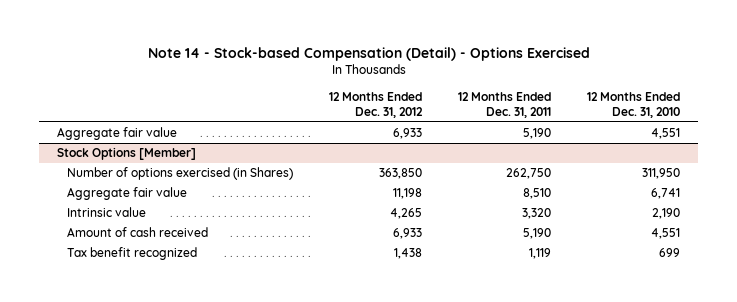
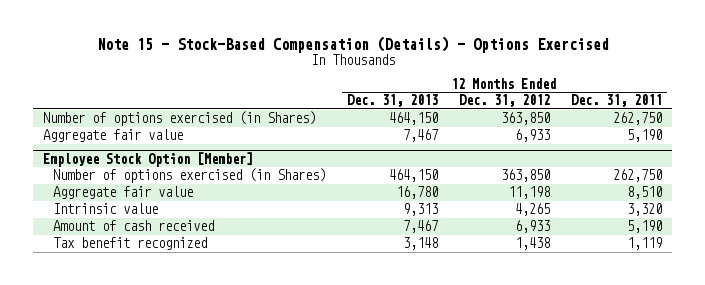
- Note 14 - Stock-based Compensation (Detail) - Options Exercised
+ Note 15 - Stock-Based Compensation (Details) - Options Exercised
- | 12 Months Ended Dec. 31, 2012 | 12 Months Ended Dec. 31, 2011 | 12 Months Ended Dec. 31, 2010
+ | 12 Months Ended Dec. 31, 2013 | 12 Months Ended Dec. 31, 2012 | 12 Months Ended Dec. 31, 2011
+ Number of options exercised (in Shares) | 464,150 | 363,850 | 262,750
- Stock Options [Member]
+ Employee Stock Option [Member]

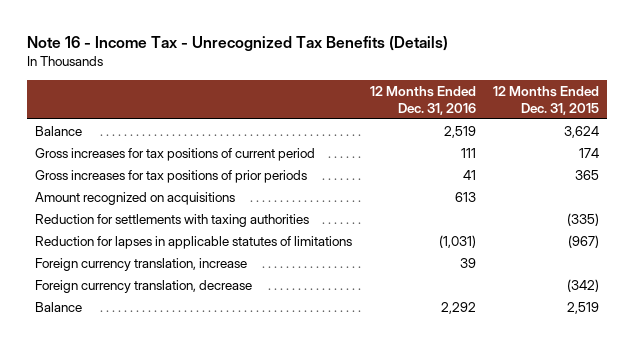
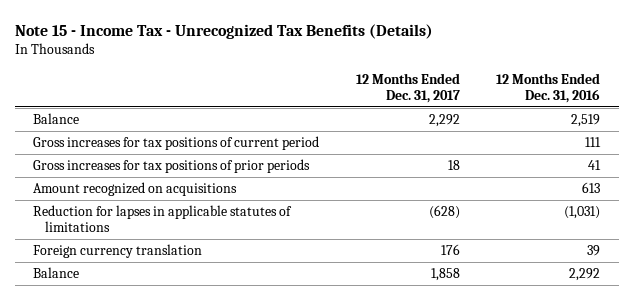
- Note 16 - Income Tax - Unrecognized Tax Benefits (Details)
+ Note 15 - Income Tax - Unrecognized Tax Benefits (Details)
- | 12 Months Ended Dec. 31, 2016 | 12 Months Ended Dec. 31, 2015
+ | 12 Months Ended Dec. 31, 2017 | 12 Months Ended Dec. 31, 2016
- Reduction for settlements with taxing authorities | | (335)
- Foreign currency translation, increase | 39 |
- Foreign currency translation, decrease | | (342)
+ Foreign currency translation | 176 | 39

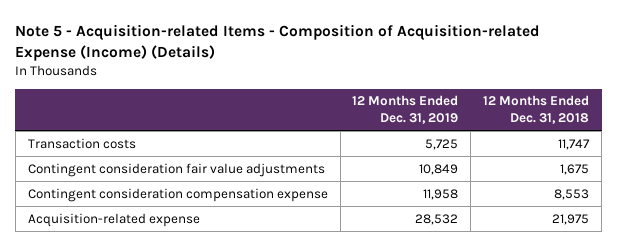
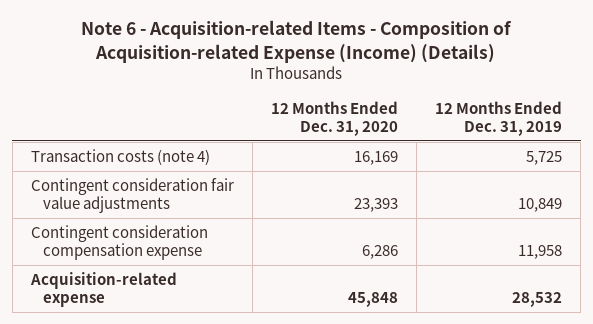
- Note 5 - Acquisition-related Items - Composition of Acquisition-related Expense (Income) (Details)
+ Note 6 - Acquisition-related Items - Composition of Acquisition-related Expense (Income) (Details)
- | 12 Months Ended Dec. 31, 2019 | 12 Months Ended Dec. 31, 2018
+ | 12 Months Ended Dec. 31, 2020 | 12 Months Ended Dec. 31, 2019
- Transaction costs | 5,725 | 11,747
+ Transaction costs (note 4) | 16,169 | 5,725

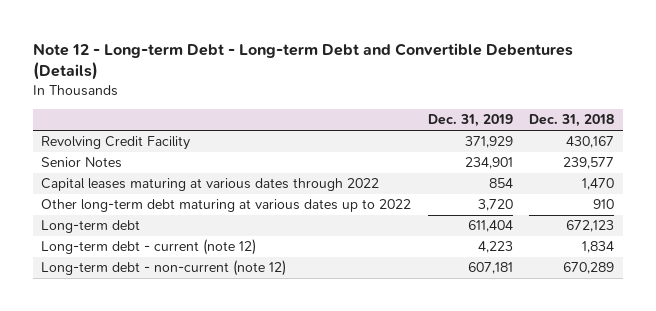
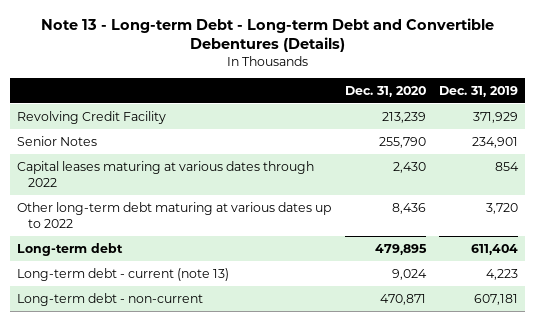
- Note 12 - Long-term Debt - Long-term Debt and Convertible Debentures (Details)
+ Note 13 - Long-term Debt - Long-term Debt and Convertible Debentures (Details)
- | Dec. 31, 2019 | Dec. 31, 2018
+ | Dec. 31, 2020 | Dec. 31, 2019
- Long-term debt - current (note 12) | 4,223 | 1,834
- Long-term debt - non-current (note 12) | 607,181 | 670,289
+ Long-term debt - current (note 13) | 9,024 | 4,223
+ Long-term debt - non-current | 470,871 | 607,181

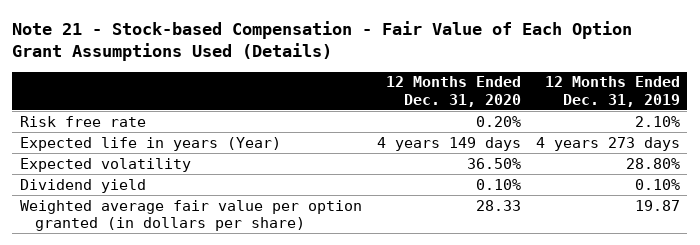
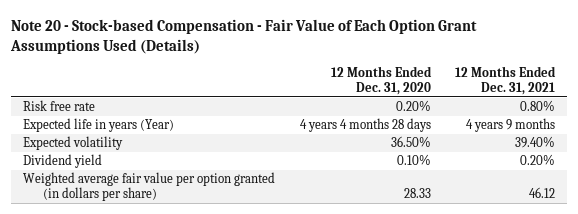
- Note 21 - Stock-based Compensation - Fair Value of Each Option Grant Assumptions Used (Details)
+ Note 20 - Stock-based Compensation - Fair Value of Each Option Grant Assumptions Used (Details)
- | 12 Months Ended Dec. 31, 2020 | 12 Months Ended Dec. 31, 2019
+ | 12 Months Ended Dec. 31, 2020 | 12 Months Ended Dec. 31, 2021
- Expected life in years (Year) | 4 years 149 days | 4 years 273 days
+ Expected life in years (Year) | 4 years 4 months 28 days | 4 years 9 months

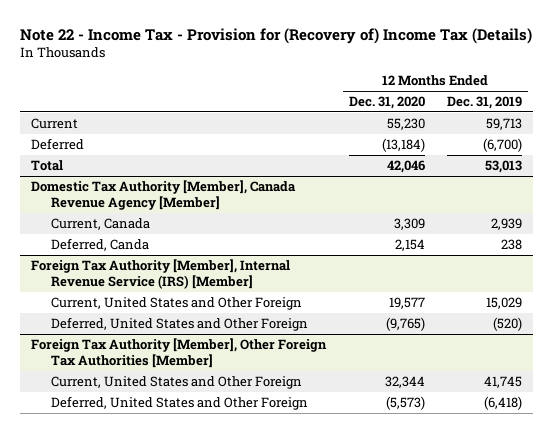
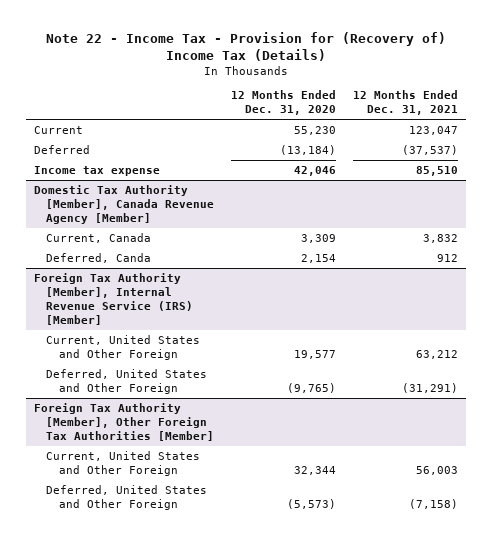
- | 12 Months Ended Dec. 31, 2020 | 12 Months Ended Dec. 31, 2019
+ | 12 Months Ended Dec. 31, 2020 | 12 Months Ended Dec. 31, 2021
- Total | 42,046 | 53,013
+ Income tax expense | 42,046 | 85,510

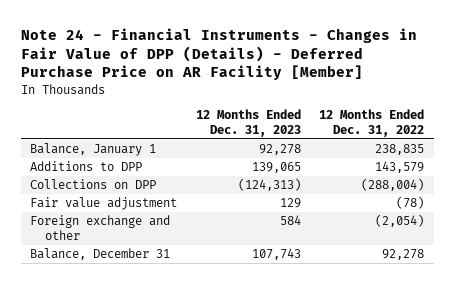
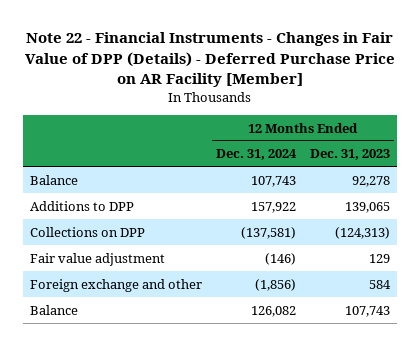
- Note 24 - Financial Instruments - Changes in Fair Value of DPP (Details) - Deferred Purchase Price on AR Facility [Member]
+ Note 22 - Financial Instruments - Changes in Fair Value of DPP (Details) - Deferred Purchase Price on AR Facility [Member]
- | 12 Months Ended Dec. 31, 2023 | 12 Months Ended Dec. 31, 2022
+ | 12 Months Ended Dec. 31, 2024 | 12 Months Ended Dec. 31, 2023
- Balance, January 1 | 92,278 | 238,835
+ Balance | 107,743 | 92,278
- Balance, December 31 | 107,743 | 92,278
+ Balance | 126,082 | 107,743

